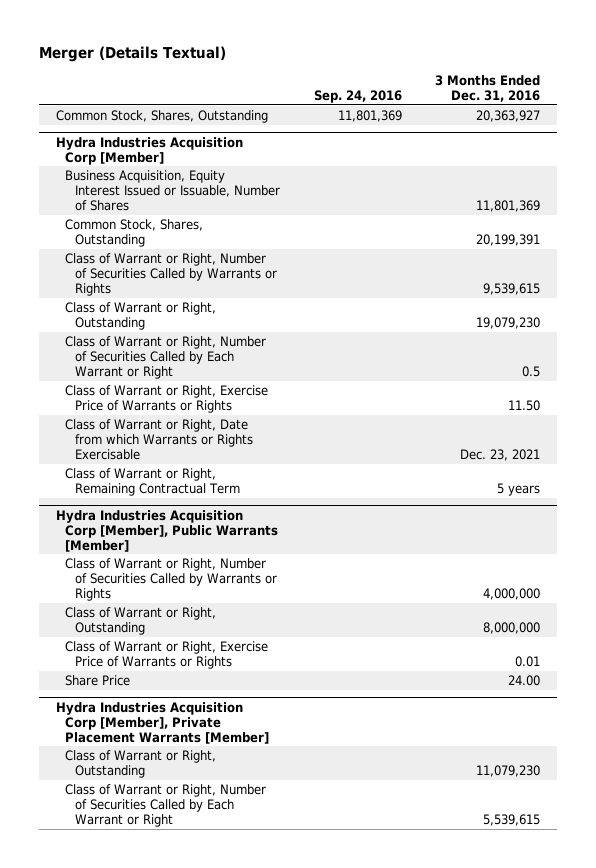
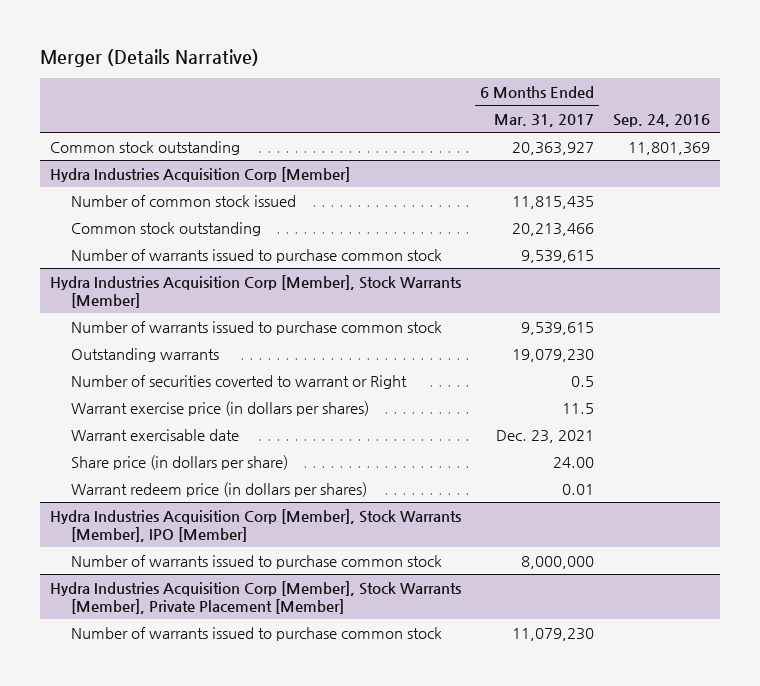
- Merger (Details Textual)
+ Merger (Details Narrative)
- | Sep. 24, 2016 | 3 Months Ended Dec. 31, 2016
+ | 6 Months Ended Mar. 31, 2017 | Sep. 24, 2016
- Common Stock, Shares, Outstanding | 11,801,369 | 20,363,927
+ Common stock outstanding | 20,363,927 | 11,801,369
@ Hydra Industries Acquisition Corp [Member]
- Business Acquisition, Equity Interest Issued or Issuable, Number of Shares | | 11,801,369
- Common Stock, Shares, Outstanding | | 20,199,391
- Class of Warrant or Right, Number of Securities Called by Warrants or Rights | | 9,539,615
- Class of Warrant or Right, Outstanding | | 19,079,230
- Class of Warrant or Right, Number of Securities Called by Each Warrant or Right | | 0.5
- Class of Warrant or Right, Exercise Price of Warrants or Rights | | 11.50
- Class of Warrant or Right, Date from which Warrants or Rights Exercisable | | Dec. 23, 2021
- Class of Warrant or Right, Remaining Contractual Term | | 5 years
- Hydra Industries Acquisition Corp [Member], Public Warrants [Member]
- Class of Warrant or Right, Number of Securities Called by Warrants or Rights | | 4,000,000
- Class of Warrant or Right, Outstanding | | 8,000,000
- Class of Warrant or Right, Exercise Price of Warrants or Rights | | 0.01
- Share Price | | 24.00
- Hydra Industries Acquisition Corp [Member], Private Placement Warrants [Member]
- Class of Warrant or Right, Outstanding | | 11,079,230
- Class of Warrant or Right, Number of Securities Called by Each Warrant or Right | | 5,539,615
@ Hydra Industries Acquisition Corp [Member]
+ Number of common stock issued | 11,815,435 |
+ Common stock outstanding | 20,213,466 |
+ Number of warrants issued to purchase common stock | 9,539,615 |
+ Hydra Industries Acquisition Corp [Member], Stock Warrants [Member]
+ Number of warrants issued to purchase common stock | 9,539,615 |
+ Outstanding warrants | 19,079,230 |
+ Number of securities coverted to warrant or Right | 0.5 |
+ Warrant exercise price (in dollars per shares) | 11.5 |
+ Warrant exercisable date | Dec. 23, 2021 |
+ Share price (in dollars per share) | 24.00 |
+ Warrant redeem price (in dollars per shares) | 0.01 |
+ Hydra Industries Acquisition Corp [Member], Stock Warrants [Member], IPO [Member]
+ Number of warrants issued to purchase common stock | 8,000,000 |
+ Hydra Industries Acquisition Corp [Member], Stock Warrants [Member], Private Placement [Member]
+ Number of warrants issued to purchase common stock | 11,079,230 |

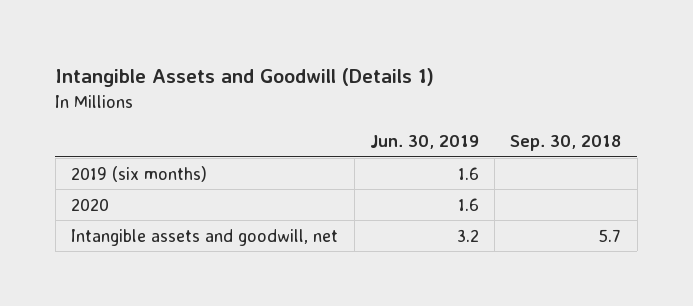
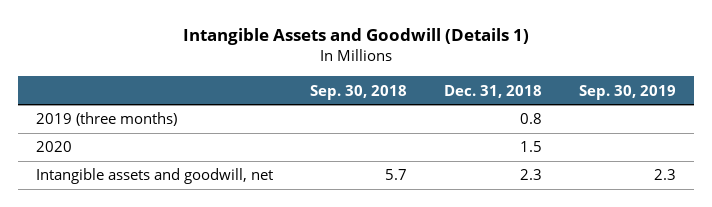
- | Jun. 30, 2019 | Sep. 30, 2018
+ | Sep. 30, 2018 | Dec. 31, 2018 | Sep. 30, 2019
- 2019 (six months) | 1.6 |
+ 2019 (three months) | | 0.8 |

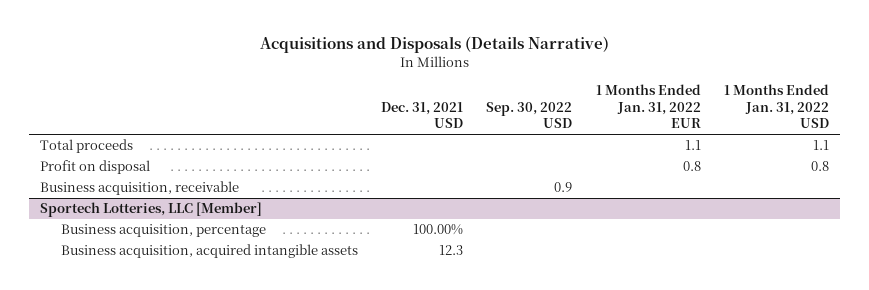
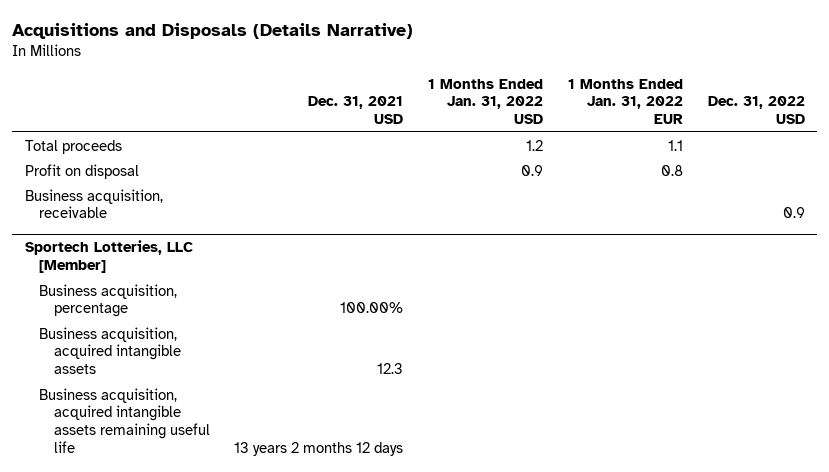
- | Dec. 31, 2021 USD | Sep. 30, 2022 USD | 1 Months Ended Jan. 31, 2022 EUR | 1 Months Ended Jan. 31, 2022 USD
+ | Dec. 31, 2021 USD | 1 Months Ended Jan. 31, 2022 USD | 1 Months Ended Jan. 31, 2022 EUR | Dec. 31, 2022 USD
- Total proceeds | | | 1.1 | 1.1
- Profit on disposal | | | 0.8 | 0.8
+ Total proceeds | | 1.2 | 1.1 |
+ Profit on disposal | | 0.9 | 0.8 |
@ Sportech Lotteries, LLC [Member]
+ Business acquisition, acquired intangible assets remaining useful life | 13 years 2 months 12 days | | |

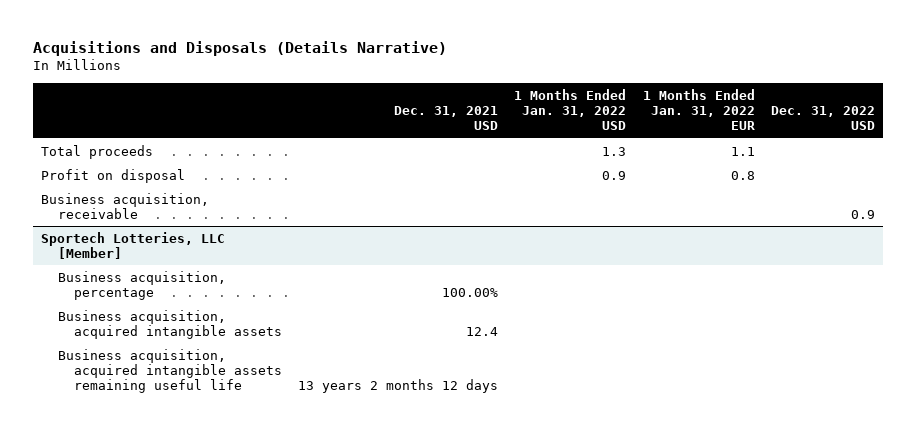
- Total proceeds | | 1.2 | 1.1 |
+ Total proceeds | | 1.3 | 1.1 |
@ Sportech Lotteries, LLC [Member]
- Business acquisition, acquired intangible assets | 12.3 | | |
+ Business acquisition, acquired intangible assets | 12.4 | | |

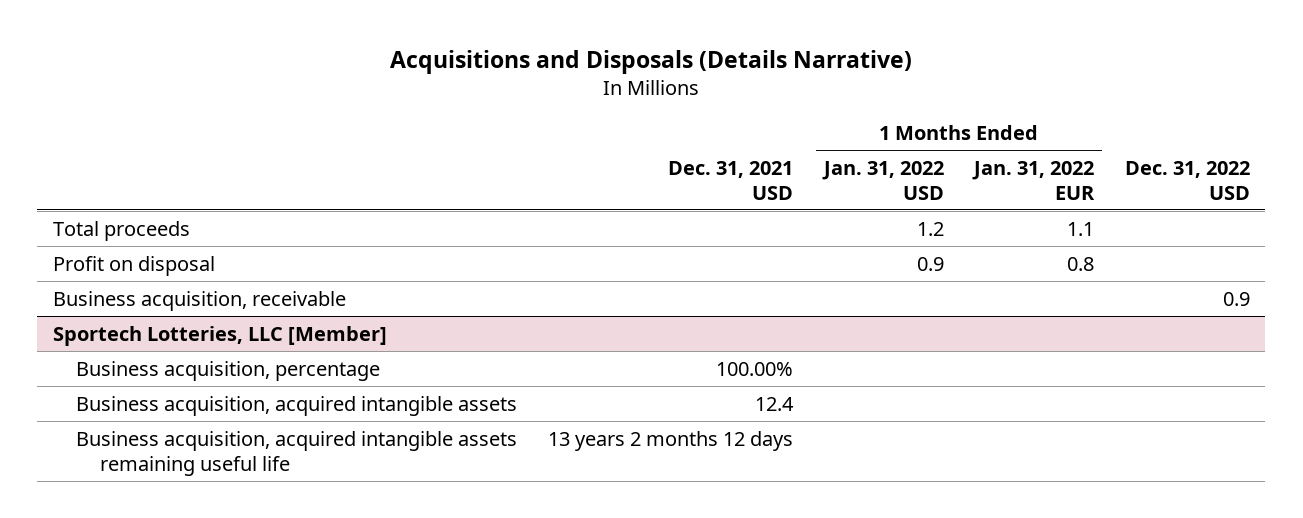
- Total proceeds | | 1.3 | 1.1 |
+ Total proceeds | | 1.2 | 1.1 |

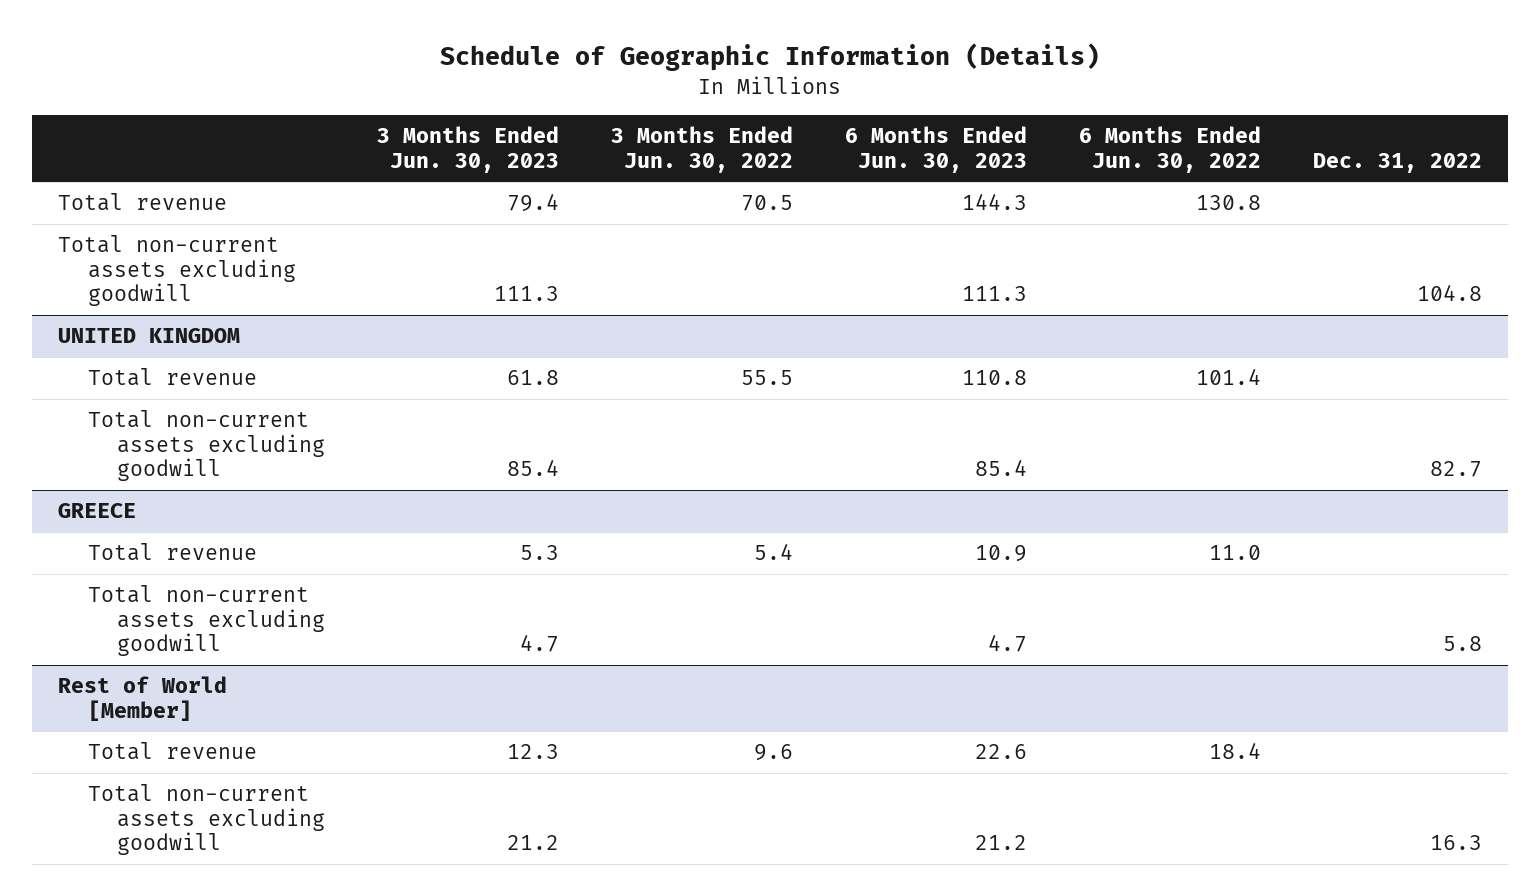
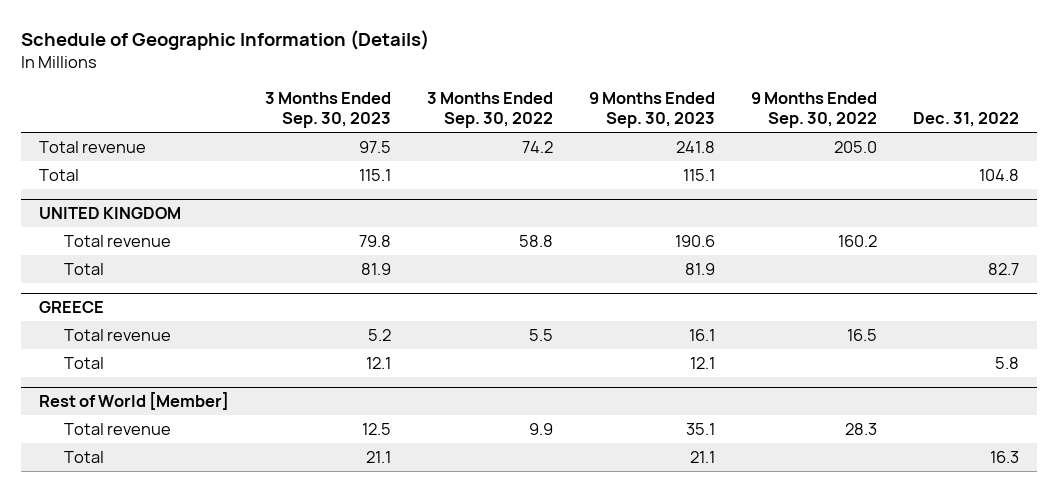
- | 3 Months Ended Jun. 30, 2023 | 3 Months Ended Jun. 30, 2022 | 6 Months Ended Jun. 30, 2023 | 6 Months Ended Jun. 30, 2022 | Dec. 31, 2022
+ | 3 Months Ended Sep. 30, 2023 | 3 Months Ended Sep. 30, 2022 | 9 Months Ended Sep. 30, 2023 | 9 Months Ended Sep. 30, 2022 | Dec. 31, 2022
- Total non-current assets excluding goodwill | 111.3 | | 111.3 | | 104.8
+ Total | 115.1 | | 115.1 | | 104.8
@ UNITED KINGDOM
- Total non-current assets excluding goodwill | 85.4 | | 85.4 | | 82.7
+ Total | 81.9 | | 81.9 | | 82.7
@ GREECE
- Total non-current assets excluding goodwill | 4.7 | | 4.7 | | 5.8
+ Total | 12.1 | | 12.1 | | 5.8
@ Rest of World [Member]
- Total non-current assets excluding goodwill | 21.2 | | 21.2 | | 16.3
+ Total | 21.1 | | 21.1 | | 16.3

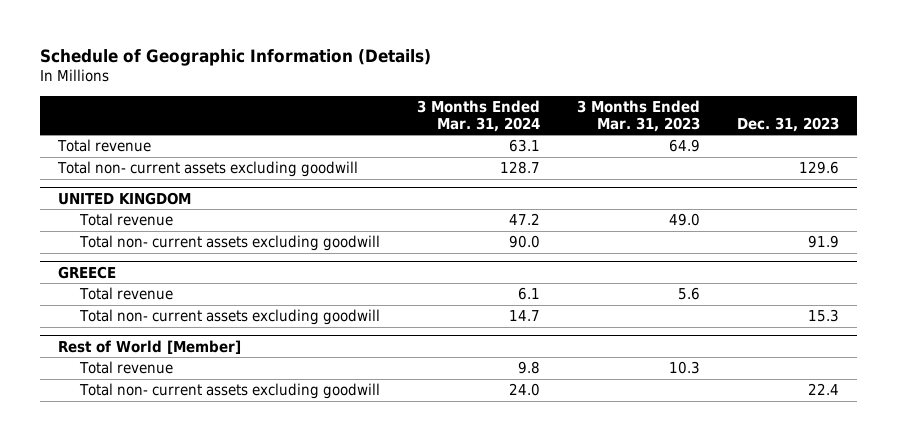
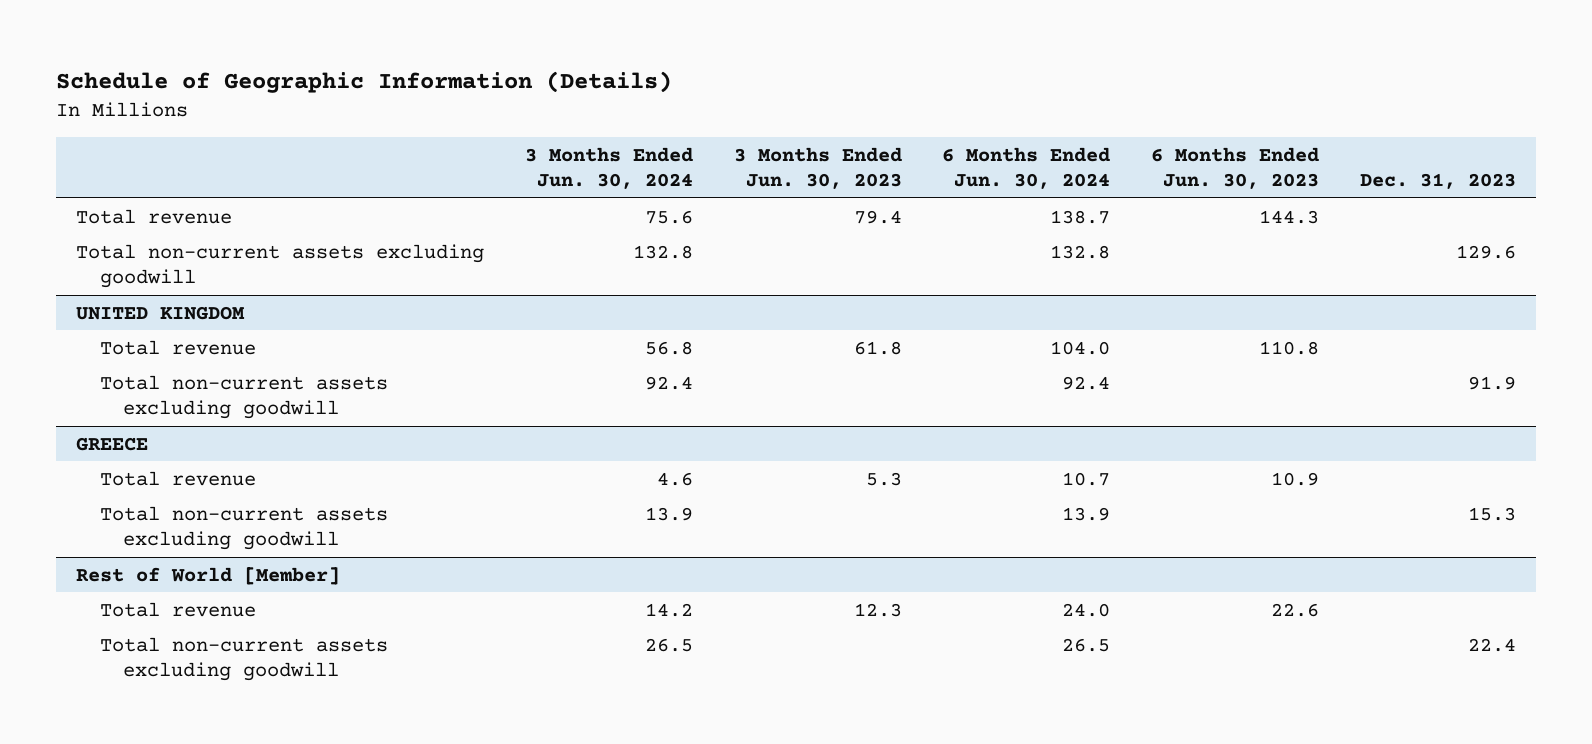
- | 3 Months Ended Mar. 31, 2024 | 3 Months Ended Mar. 31, 2023 | Dec. 31, 2023
+ | 3 Months Ended Jun. 30, 2024 | 3 Months Ended Jun. 30, 2023 | 6 Months Ended Jun. 30, 2024 | 6 Months Ended Jun. 30, 2023 | Dec. 31, 2023
- Total non- current assets excluding goodwill | 128.7 | | 129.6
+ Total non-current assets excluding goodwill | 132.8 | | 132.8 | | 129.6
@ UNITED KINGDOM
- Total non- current assets excluding goodwill | 90.0 | | 91.9
+ Total non-current assets excluding goodwill | 92.4 | | 92.4 | | 91.9
@ GREECE
- Total non- current assets excluding goodwill | 14.7 | | 15.3
+ Total non-current assets excluding goodwill | 13.9 | | 13.9 | | 15.3
@ Rest of World [Member]
- Total non- current assets excluding goodwill | 24.0 | | 22.4
+ Total non-current assets excluding goodwill | 26.5 | | 26.5 | | 22.4

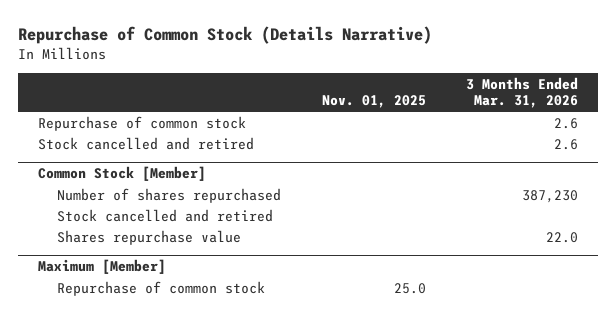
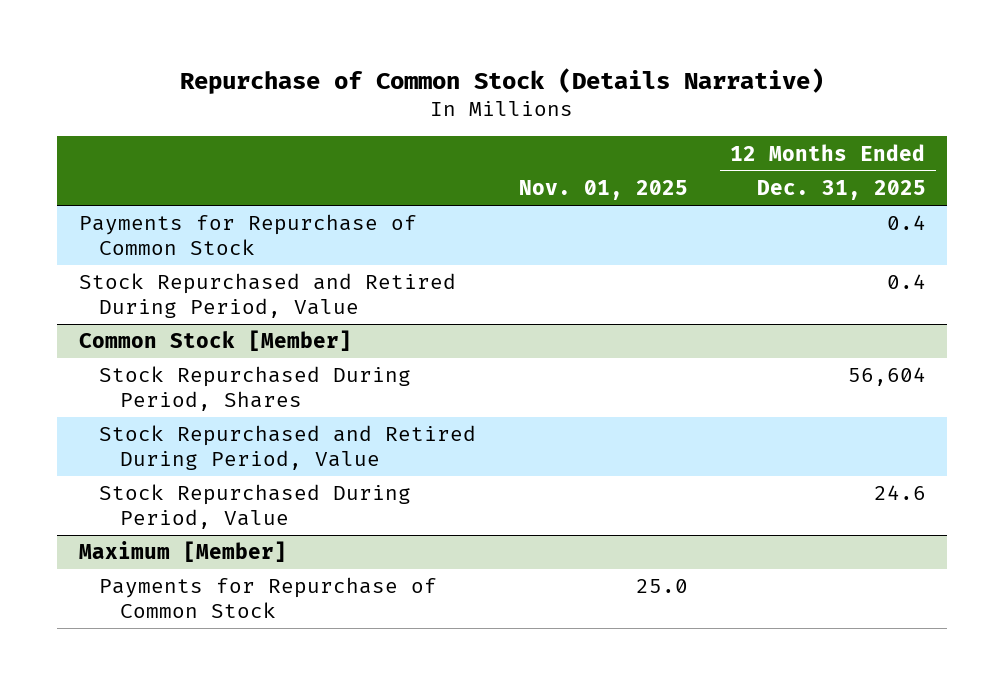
- | Nov. 01, 2025 | 3 Months Ended Mar. 31, 2026
+ | Nov. 01, 2025 | 12 Months Ended Dec. 31, 2025
- Repurchase of common stock | | 2.6
- Stock cancelled and retired | | 2.6
+ Payments for Repurchase of Common Stock | | 0.4
+ Stock Repurchased and Retired During Period, Value | | 0.4
@ Common Stock [Member]
- Number of shares repurchased | | 387,230
- Stock cancelled and retired
- Shares repurchase value | | 22.0
+ Stock Repurchased During Period, Shares | | 56,604
+ Stock Repurchased and Retired During Period, Value
+ Stock Repurchased During Period, Value | | 24.6
@ Maximum [Member]
- Repurchase of common stock | 25.0 |
+ Payments for Repurchase of Common Stock | 25.0 |

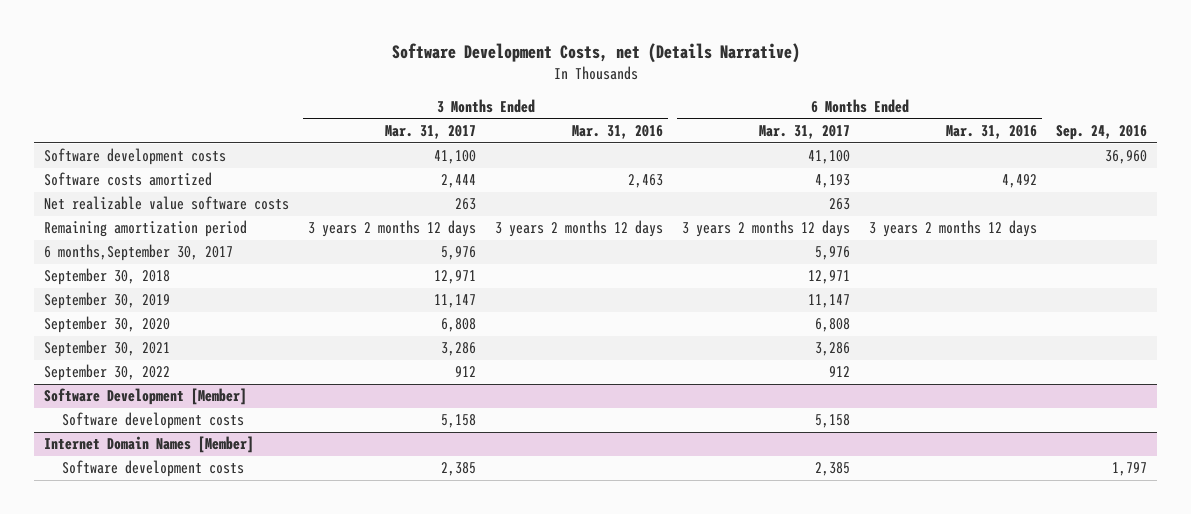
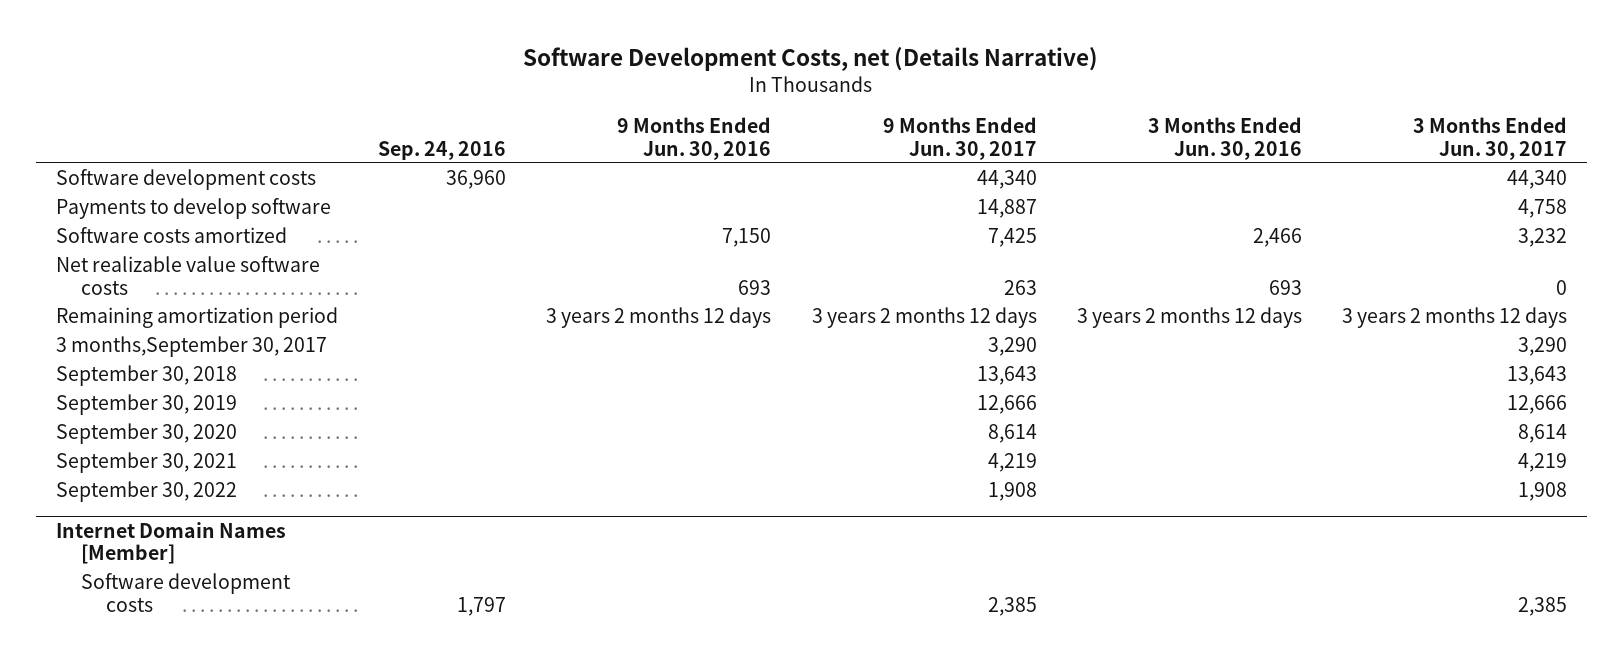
- | 3 Months Ended Mar. 31, 2017 | 3 Months Ended Mar. 31, 2016 | 6 Months Ended Mar. 31, 2017 | 6 Months Ended Mar. 31, 2016 | Sep. 24, 2016
+ | Sep. 24, 2016 | 9 Months Ended Jun. 30, 2016 | 9 Months Ended Jun. 30, 2017 | 3 Months Ended Jun. 30, 2016 | 3 Months Ended Jun. 30, 2017
+ Payments to develop software | | | 14,887 | | 4,758
- 6 months,September 30, 2017 | 5,976 | | 5,976 | |
+ 3 months,September 30, 2017 | | | 3,290 | | 3,290
- Software Development [Member]
- Software development costs | 5,158 | | 5,158 | |

